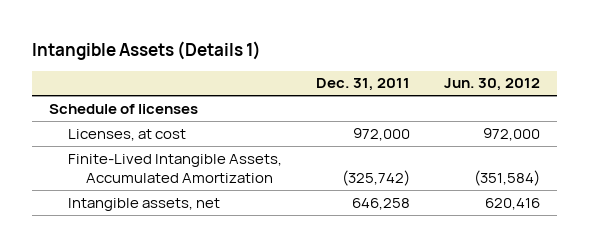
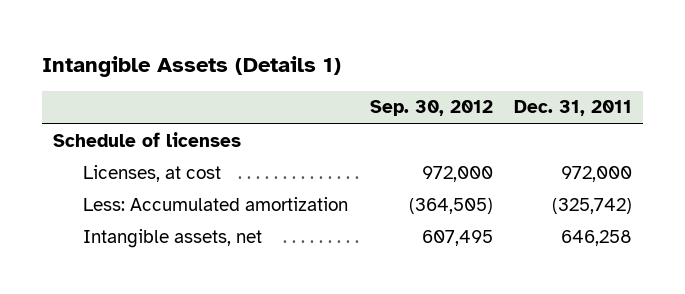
- | Dec. 31, 2011 | Jun. 30, 2012
+ | Sep. 30, 2012 | Dec. 31, 2011
- Finite-Lived Intangible Assets, Accumulated Amortization | (325,742) | (351,584)
+ Less: Accumulated amortization | (364,505) | (325,742)

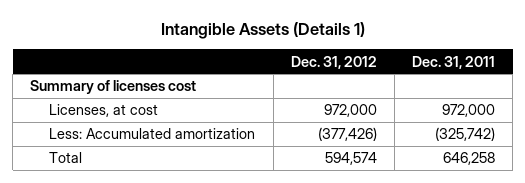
- | Sep. 30, 2012 | Dec. 31, 2011
+ | Dec. 31, 2012 | Dec. 31, 2011
- Schedule of licenses
+ Summary of licenses cost
- Intangible assets, net | 607,495 | 646,258
+ Total | 594,574 | 646,258

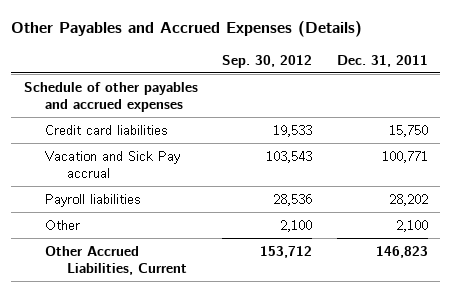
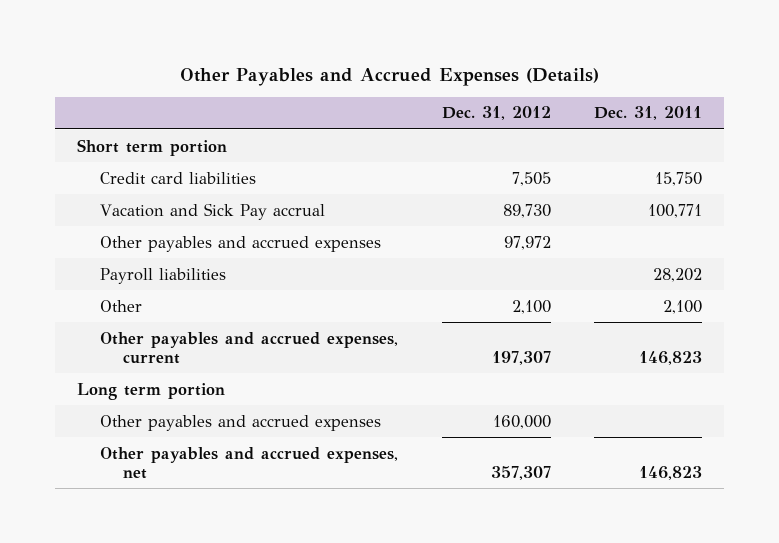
- | Sep. 30, 2012 | Dec. 31, 2011
+ | Dec. 31, 2012 | Dec. 31, 2011
- Schedule of other payables and accrued expenses
+ Short term portion
+ Other payables and accrued expenses | 97,972 |
- Other Accrued Liabilities, Current | 153,712 | 146,823
+ Other payables and accrued expenses, current | 197,307 | 146,823
+ Long term portion
+ Other payables and accrued expenses | 160,000 |
+ Other payables and accrued expenses, net | 357,307 | 146,823

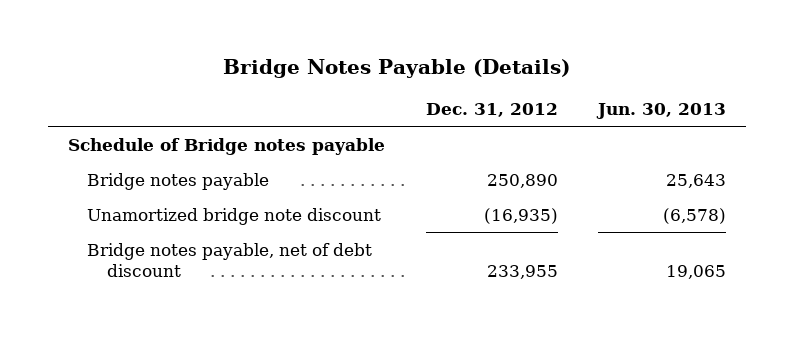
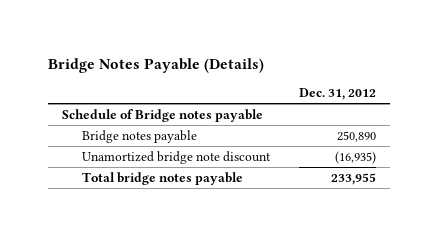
- | Dec. 31, 2012 | Jun. 30, 2013
+ | Dec. 31, 2012
- Bridge notes payable, net of debt discount | 233,955 | 19,065
+ Total bridge notes payable | 233,955

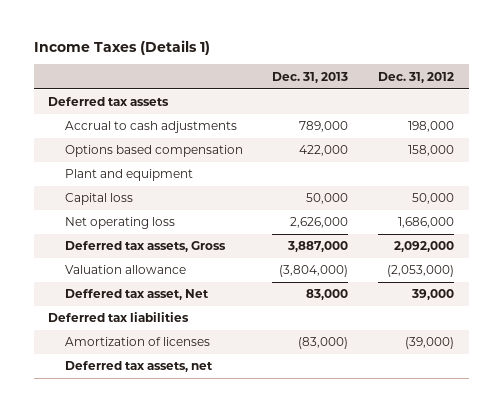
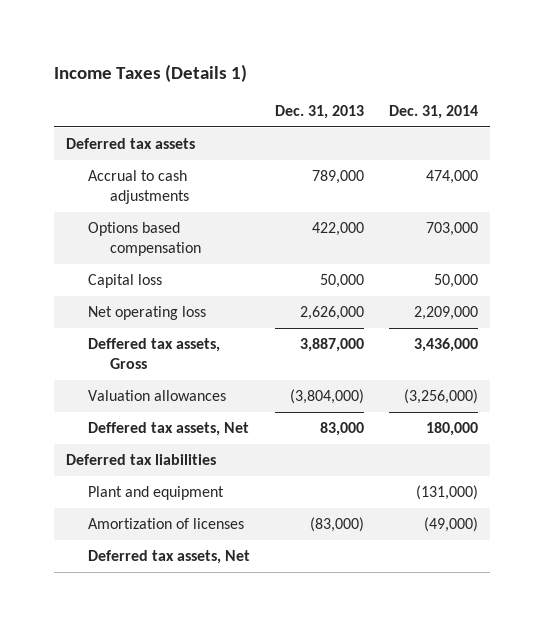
- | Dec. 31, 2013 | Dec. 31, 2012
+ | Dec. 31, 2013 | Dec. 31, 2014
- Deferred tax assets, Gross | 3,887,000 | 2,092,000
- Valuation allowance | (3,804,000) | (2,053,000)
- Deffered tax asset, Net | 83,000 | 39,000
+ Deffered tax assets, Gross | 3,887,000 | 3,436,000
+ Valuation allowances | (3,804,000) | (3,256,000)
+ Deffered tax assets, Net | 83,000 | 180,000
moved down: Plant and equipment | | (131,000)
- Deferred tax assets, net
+ Deferred tax assets, Net

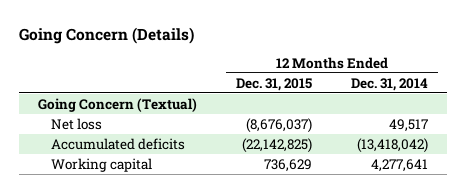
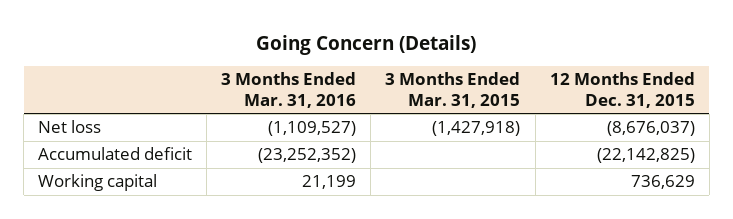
- | 12 Months Ended Dec. 31, 2015 | 12 Months Ended Dec. 31, 2014
+ | 3 Months Ended Mar. 31, 2016 | 3 Months Ended Mar. 31, 2015 | 12 Months Ended Dec. 31, 2015
- Going Concern (Textual)
- Accumulated deficits | (22,142,825) | (13,418,042)
+ Accumulated deficit | (23,252,352) | | (22,142,825)

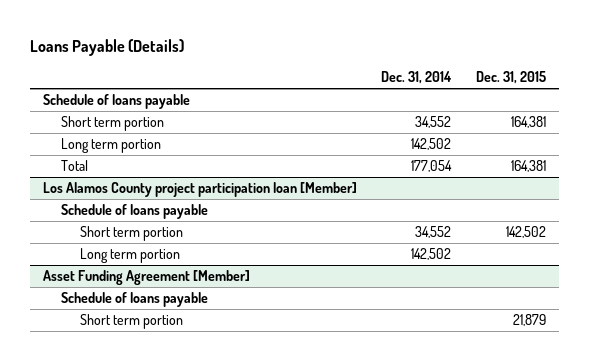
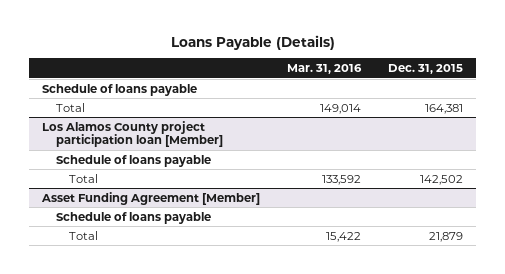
- | Dec. 31, 2014 | Dec. 31, 2015
+ | Mar. 31, 2016 | Dec. 31, 2015
- Short term portion | 34,552 | 164,381
- Long term portion | 142,502 |
@ Los Alamos County project participation loan [Member]
- Short term portion | 34,552 | 142,502
- Long term portion | 142,502 |
+ Total | 133,592 | 142,502
@ Asset Funding Agreement [Member]
- Short term portion | | 21,879
+ Total | 15,422 | 21,879

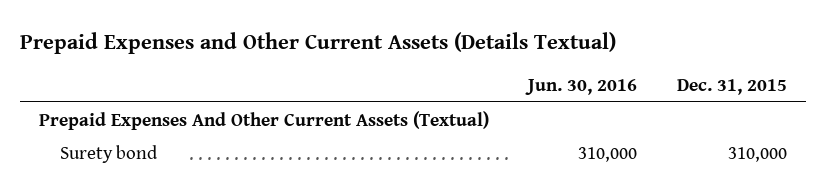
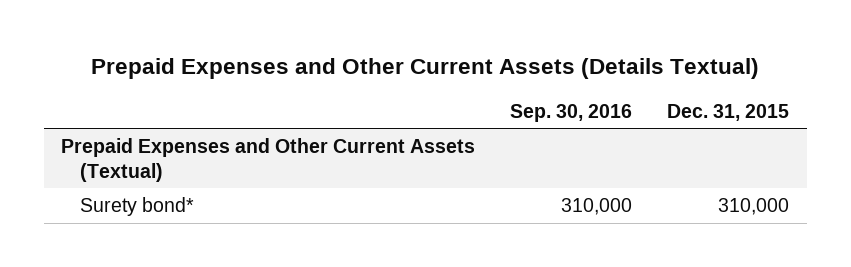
- | Jun. 30, 2016 | Dec. 31, 2015
+ | Sep. 30, 2016 | Dec. 31, 2015
- Prepaid Expenses And Other Current Assets (Textual)
- Surety bond | 310,000 | 310,000
+ Prepaid Expenses and Other Current Assets (Textual)
+ Surety bond* | 310,000 | 310,000

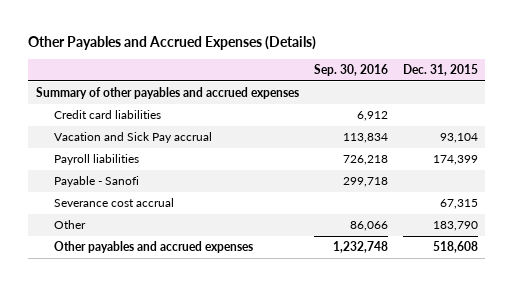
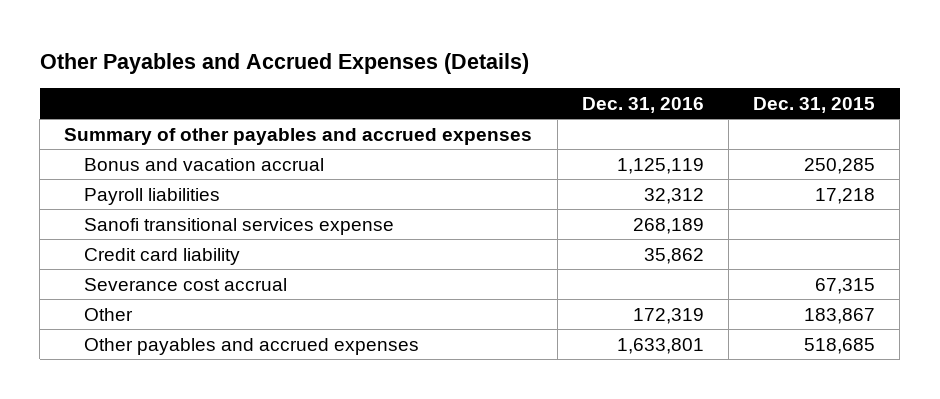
- | Sep. 30, 2016 | Dec. 31, 2015
+ | Dec. 31, 2016 | Dec. 31, 2015
- Credit card liabilities | 6,912 |
- Vacation and Sick Pay accrual | 113,834 | 93,104
- Payroll liabilities | 726,218 | 174,399
- Payable - Sanofi | 299,718 |
+ Bonus and vacation accrual | 1,125,119 | 250,285
+ Payroll liabilities | 32,312 | 17,218
+ Sanofi transitional services expense | 268,189 |
+ Credit card liability | 35,862 |
- Other | 86,066 | 183,790
- Other payables and accrued expenses | 1,232,748 | 518,608
+ Other | 172,319 | 183,867
+ Other payables and accrued expenses | 1,633,801 | 518,685

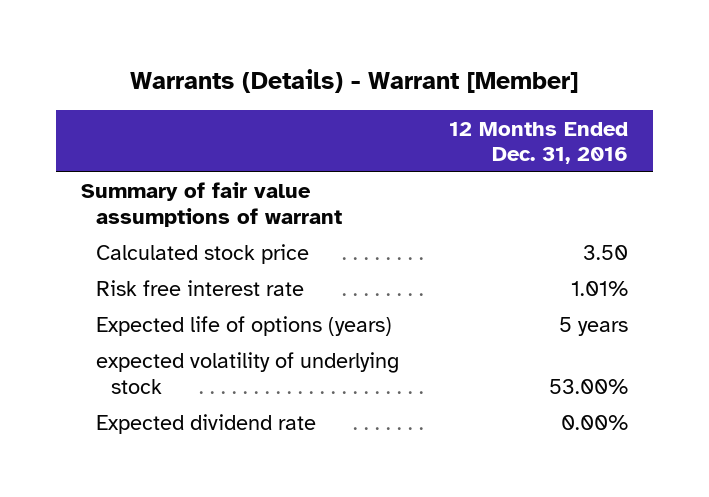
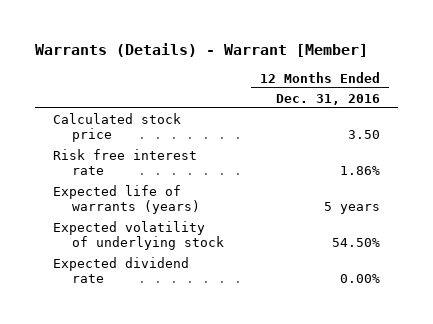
- Summary of fair value assumptions of warrant
- Risk free interest rate | 1.01%
- Expected life of options (years) | 5 years
- expected volatility of underlying stock | 53.00%
+ Risk free interest rate | 1.86%
+ Expected life of warrants (years) | 5 years
+ Expected volatility of underlying stock | 54.50%

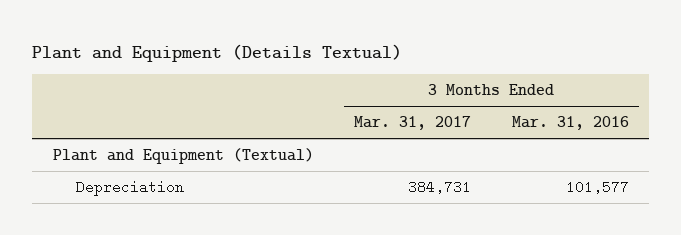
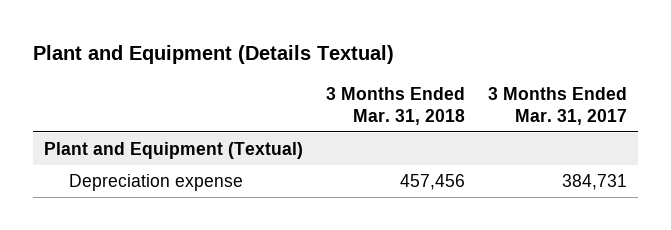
- | 3 Months Ended Mar. 31, 2017 | 3 Months Ended Mar. 31, 2016
+ | 3 Months Ended Mar. 31, 2018 | 3 Months Ended Mar. 31, 2017
- Depreciation | 384,731 | 101,577
+ Depreciation expense | 457,456 | 384,731

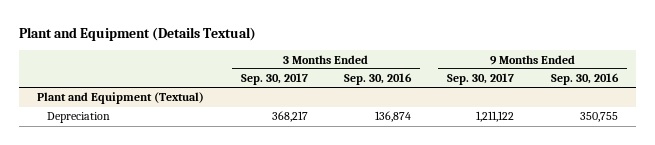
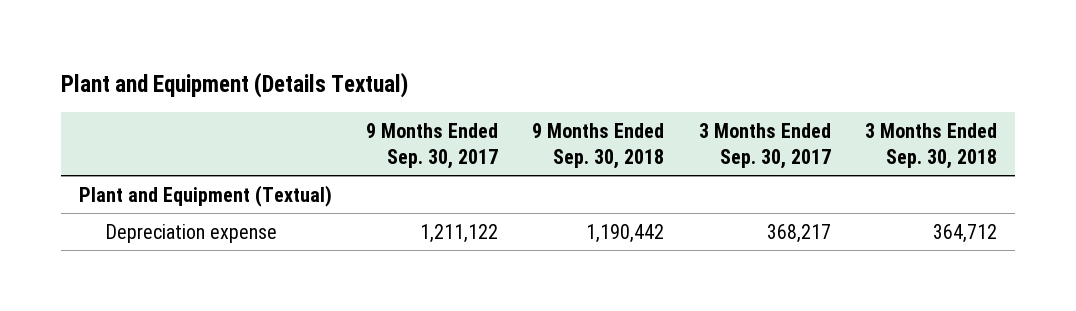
- | 3 Months Ended Sep. 30, 2017 | 3 Months Ended Sep. 30, 2016 | 9 Months Ended Sep. 30, 2017 | 9 Months Ended Sep. 30, 2016
+ | 9 Months Ended Sep. 30, 2017 | 9 Months Ended Sep. 30, 2018 | 3 Months Ended Sep. 30, 2017 | 3 Months Ended Sep. 30, 2018
- Depreciation | 368,217 | 136,874 | 1,211,122 | 350,755
+ Depreciation expense | 1,211,122 | 1,190,442 | 368,217 | 364,712

